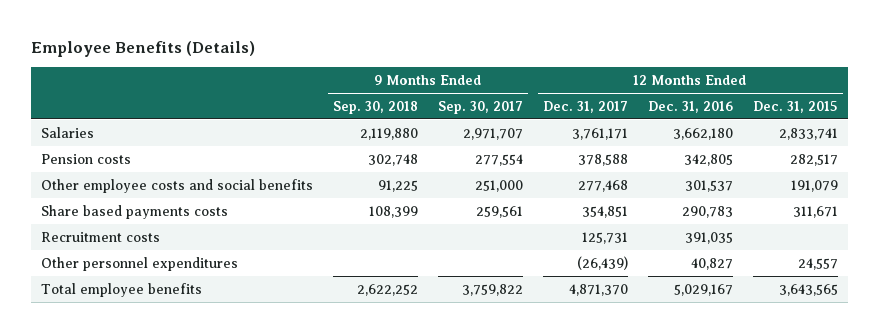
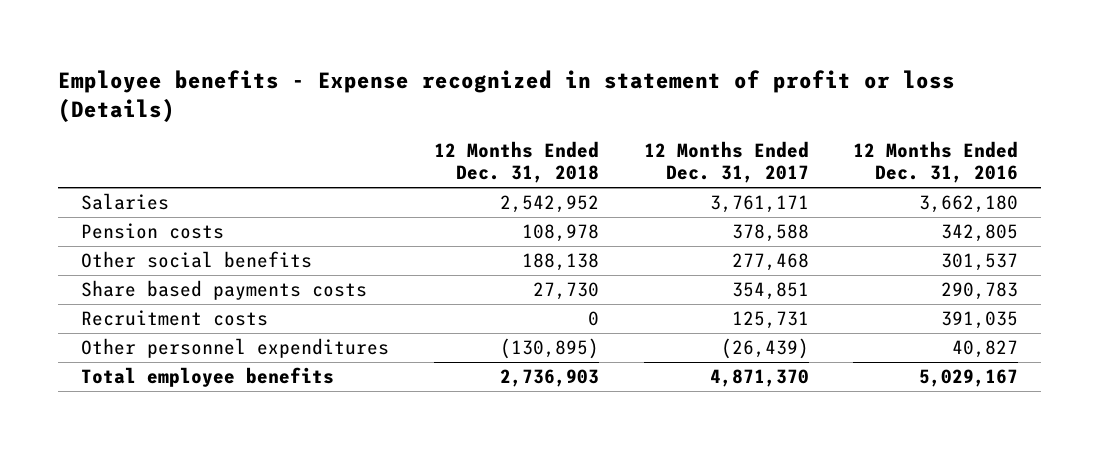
- Employee Benefits (Details)
+ Employee benefits - Expense recognized in statement of profit or loss (Details)
- | 9 Months Ended Sep. 30, 2018 | 9 Months Ended Sep. 30, 2017 | 12 Months Ended Dec. 31, 2017 | 12 Months Ended Dec. 31, 2016 | 12 Months Ended Dec. 31, 2015
+ | 12 Months Ended Dec. 31, 2018 | 12 Months Ended Dec. 31, 2017 | 12 Months Ended Dec. 31, 2016
- Other employee costs and social benefits | 91,225 | 251,000 | 277,468 | 301,537 | 191,079
+ Other social benefits | 188,138 | 277,468 | 301,537

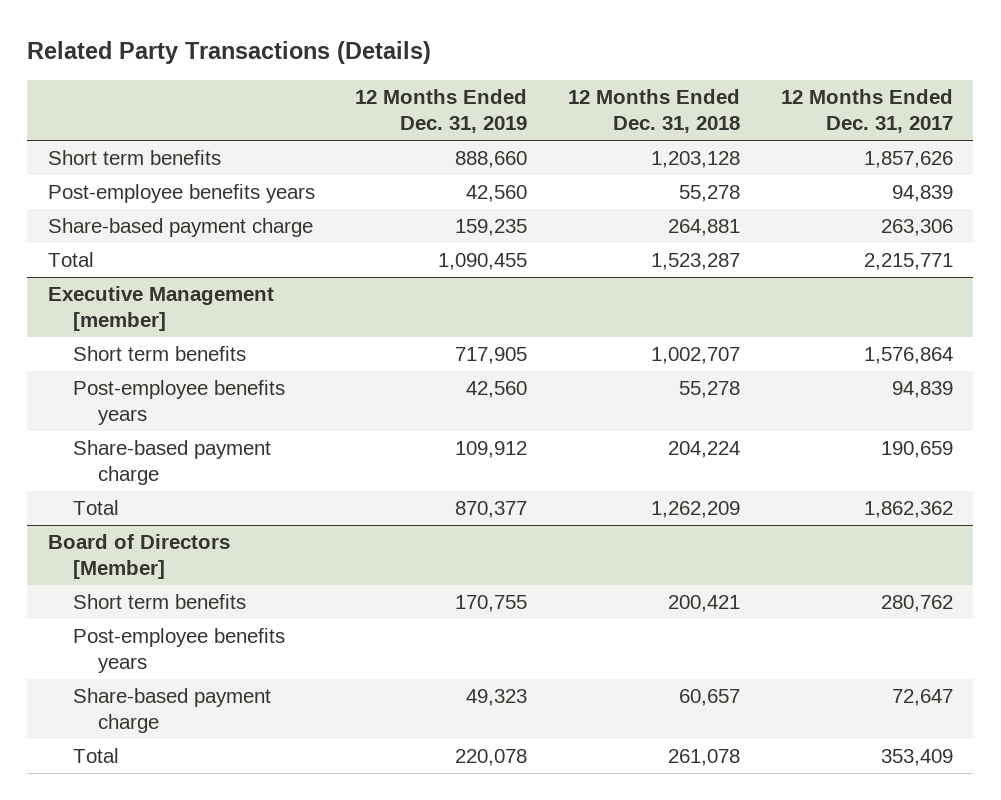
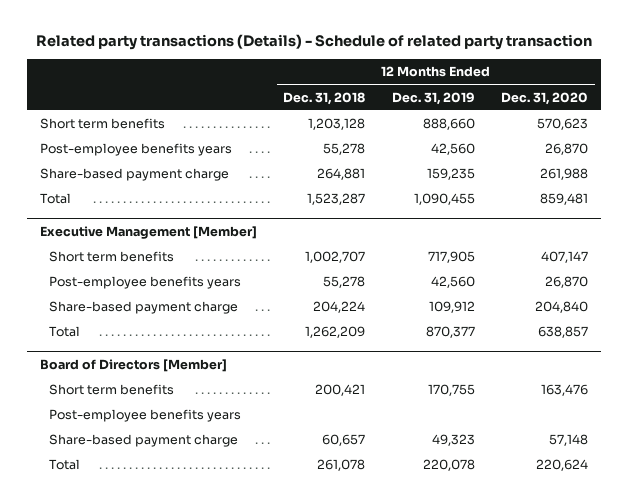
- Related Party Transactions (Details)
+ Related party transactions (Details) - Schedule of related party transaction
- | 12 Months Ended Dec. 31, 2019 | 12 Months Ended Dec. 31, 2018 | 12 Months Ended Dec. 31, 2017
+ | 12 Months Ended Dec. 31, 2018 | 12 Months Ended Dec. 31, 2019 | 12 Months Ended Dec. 31, 2020
- Executive Management [member]
+ Executive Management [Member]

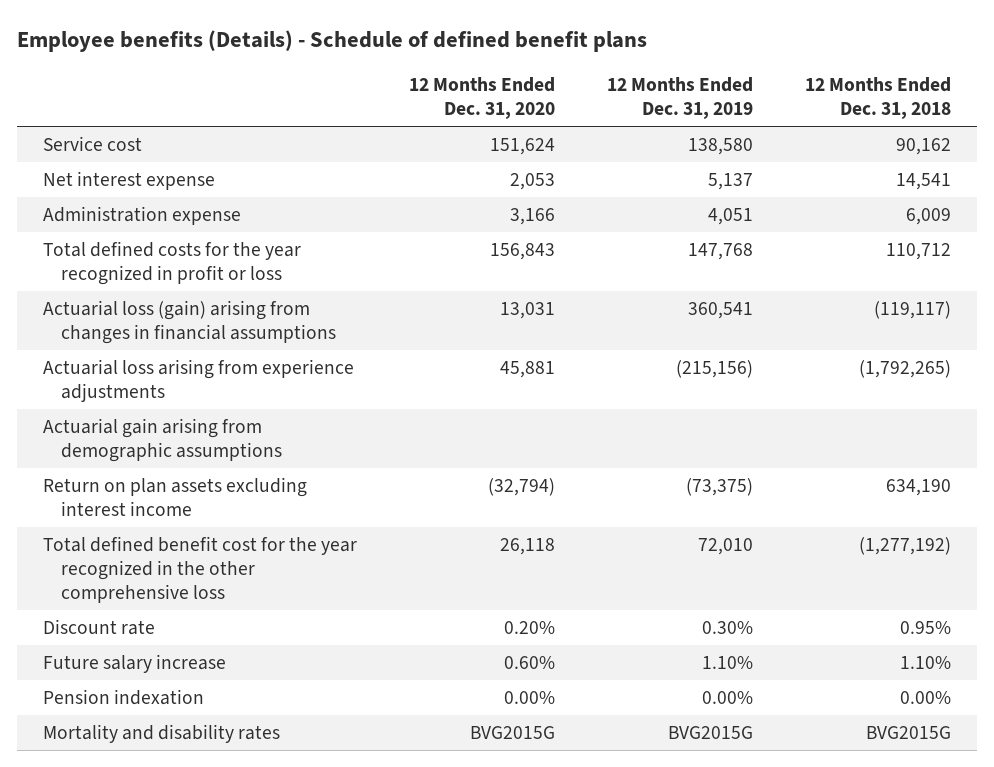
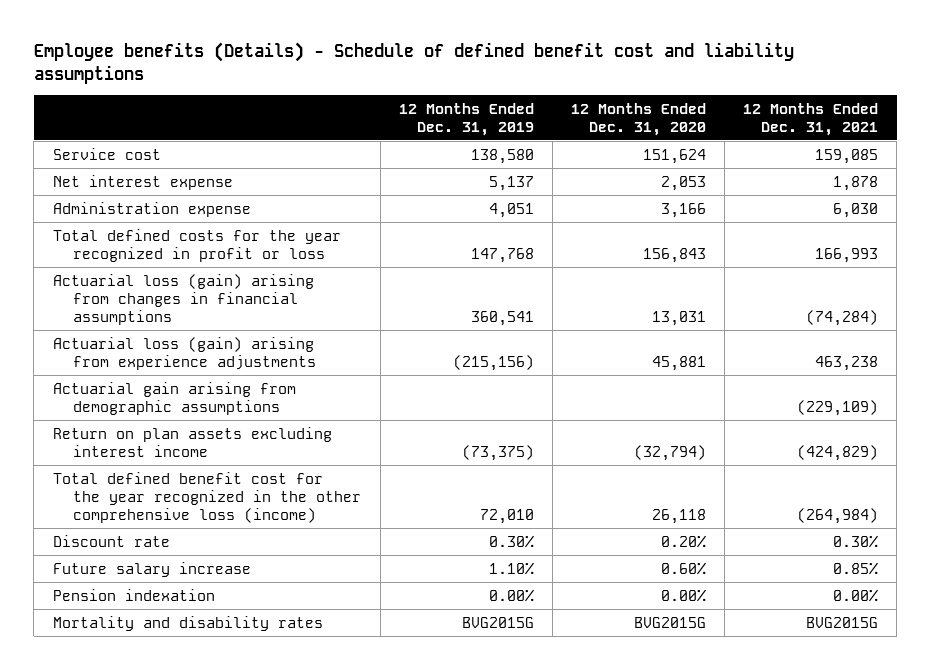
- Employee benefits (Details) - Schedule of defined benefit plans
+ Employee benefits (Details) - Schedule of defined benefit cost and liability assumptions
- | 12 Months Ended Dec. 31, 2020 | 12 Months Ended Dec. 31, 2019 | 12 Months Ended Dec. 31, 2018
+ | 12 Months Ended Dec. 31, 2019 | 12 Months Ended Dec. 31, 2020 | 12 Months Ended Dec. 31, 2021
- Actuarial loss arising from experience adjustments | 45,881 | (215,156) | (1,792,265)
+ Actuarial loss (gain) arising from experience adjustments | (215,156) | 45,881 | 463,238
- Total defined benefit cost for the year recognized in the other comprehensive loss | 26,118 | 72,010 | (1,277,192)
+ Total defined benefit cost for the year recognized in the other comprehensive loss (income) | 72,010 | 26,118 | (264,984)

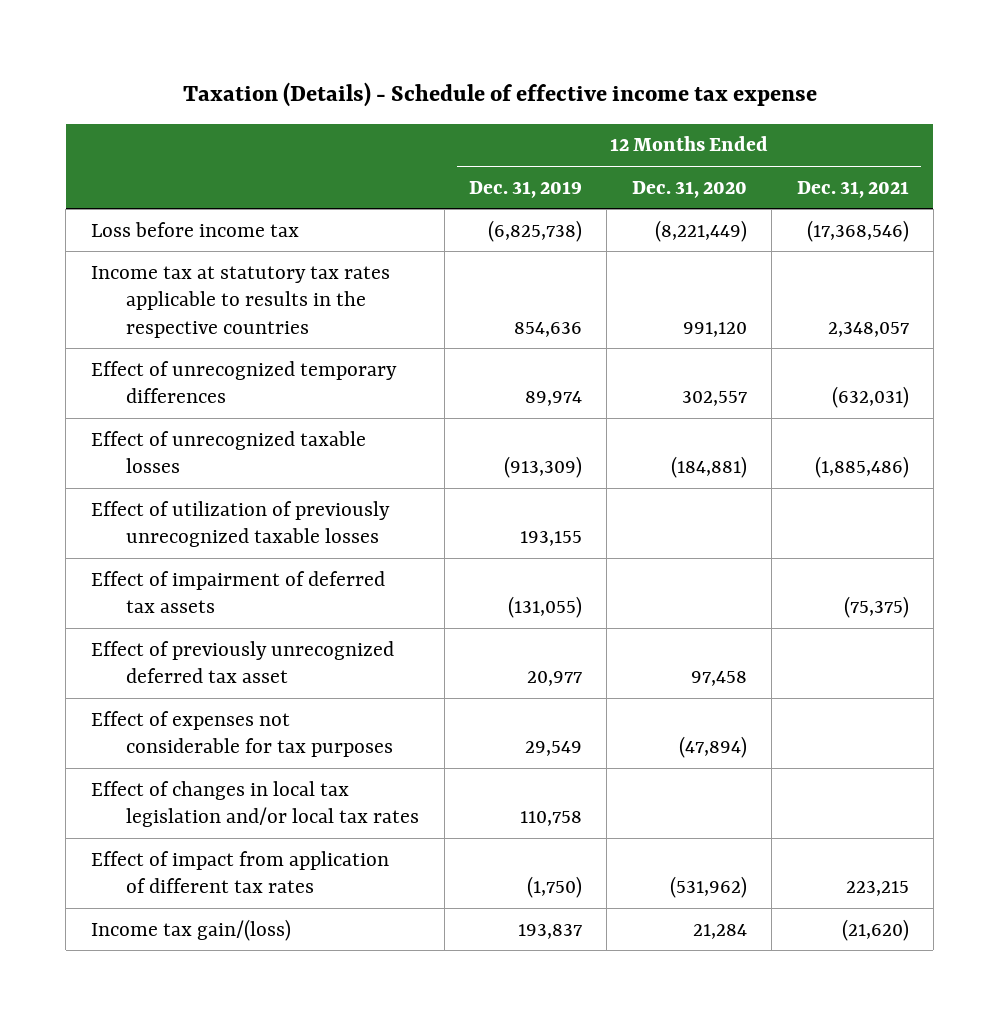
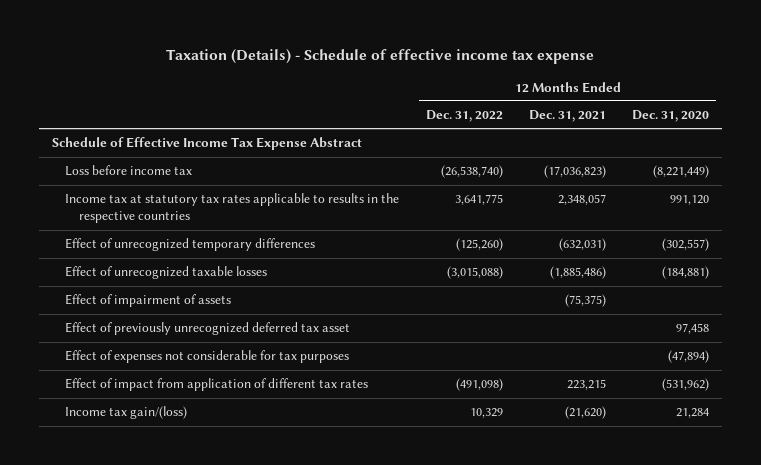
- | 12 Months Ended Dec. 31, 2019 | 12 Months Ended Dec. 31, 2020 | 12 Months Ended Dec. 31, 2021
+ | 12 Months Ended Dec. 31, 2022 | 12 Months Ended Dec. 31, 2021 | 12 Months Ended Dec. 31, 2020
- Loss before income tax | (6,825,738) | (8,221,449) | (17,368,546)
+ Schedule of Effective Income Tax Expense Abstract
+ Loss before income tax | (26,538,740) | (17,036,823) | (8,221,449)
- Effect of unrecognized temporary differences | 89,974 | 302,557 | (632,031)
+ Effect of unrecognized temporary differences | (125,260) | (632,031) | (302,557)
- Effect of utilization of previously unrecognized taxable losses | 193,155 | |
- Effect of impairment of deferred tax assets | (131,055) | | (75,375)
+ Effect of impairment of assets | | (75,375) |
- Effect of changes in local tax legislation and/or local tax rates | 110,758 | |

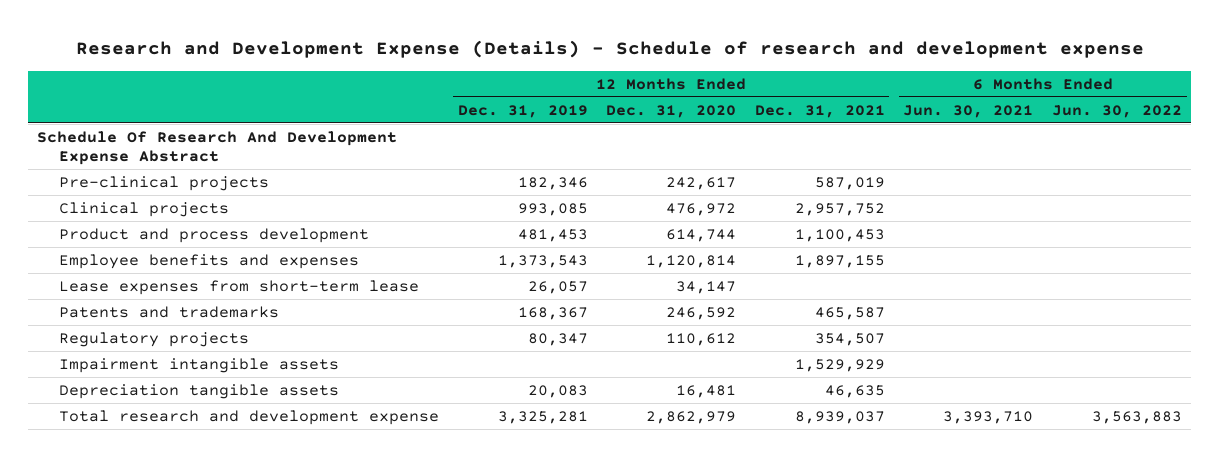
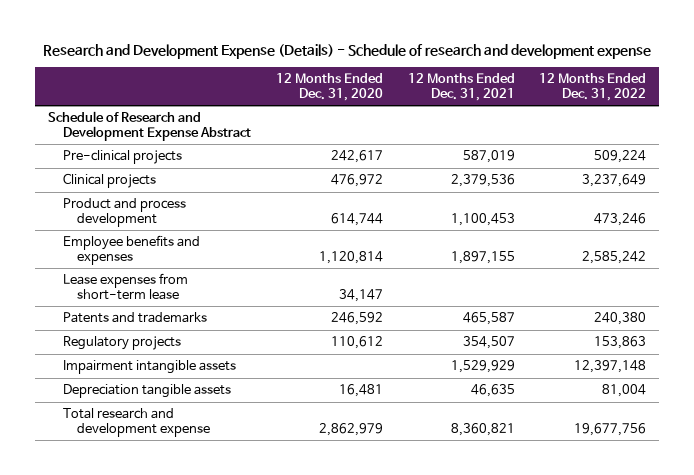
- | 12 Months Ended Dec. 31, 2019 | 12 Months Ended Dec. 31, 2020 | 12 Months Ended Dec. 31, 2021 | 6 Months Ended Jun. 30, 2021 | 6 Months Ended Jun. 30, 2022
+ | 12 Months Ended Dec. 31, 2020 | 12 Months Ended Dec. 31, 2021 | 12 Months Ended Dec. 31, 2022
- Schedule Of Research And Development Expense Abstract
+ Schedule of Research and Development Expense Abstract
- Clinical projects | 993,085 | 476,972 | 2,957,752 | |
+ Clinical projects | 476,972 | 2,379,536 | 3,237,649
- Total research and development expense | 3,325,281 | 2,862,979 | 8,939,037 | 3,393,710 | 3,563,883
+ Total research and development expense | 2,862,979 | 8,360,821 | 19,677,756

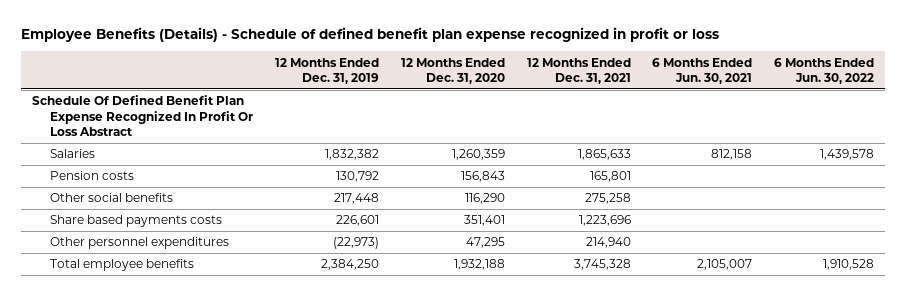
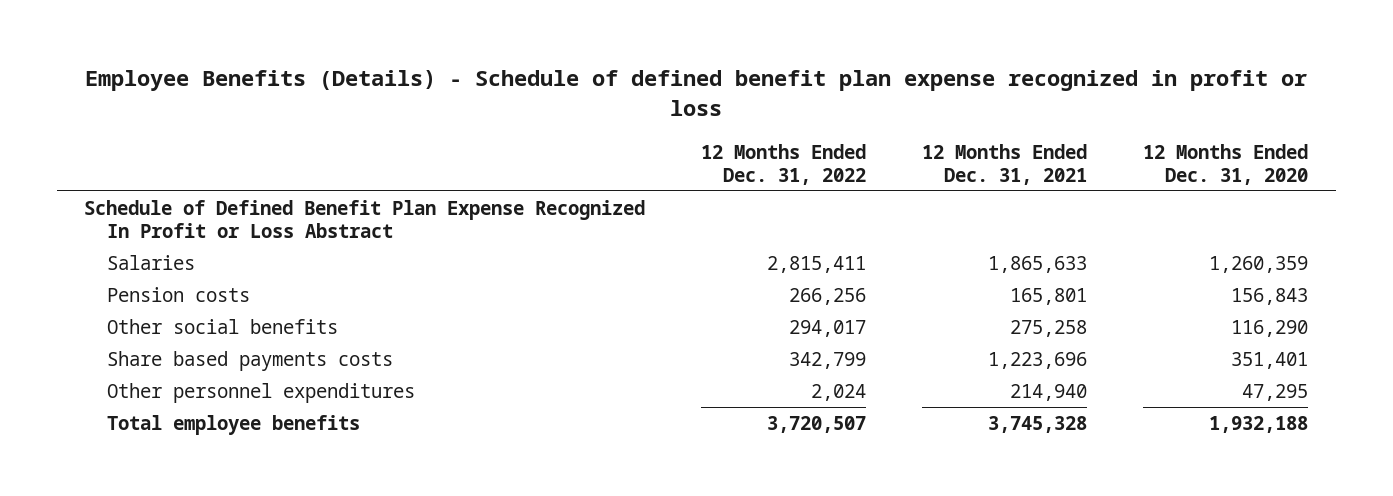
- | 12 Months Ended Dec. 31, 2019 | 12 Months Ended Dec. 31, 2020 | 12 Months Ended Dec. 31, 2021 | 6 Months Ended Jun. 30, 2021 | 6 Months Ended Jun. 30, 2022
+ | 12 Months Ended Dec. 31, 2022 | 12 Months Ended Dec. 31, 2021 | 12 Months Ended Dec. 31, 2020
- Schedule Of Defined Benefit Plan Expense Recognized In Profit Or Loss Abstract
+ Schedule of Defined Benefit Plan Expense Recognized In Profit or Loss Abstract

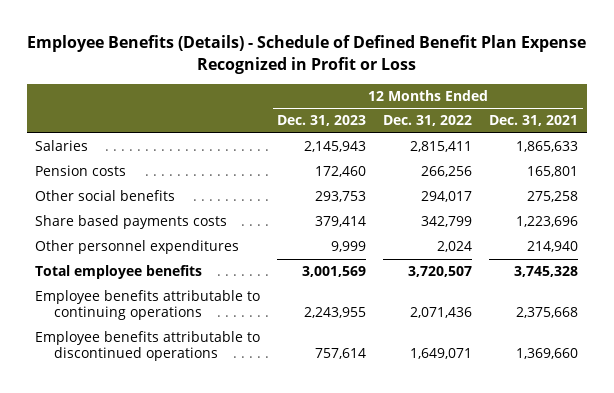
- Employee Benefits (Details) - Schedule of defined benefit plan expense recognized in profit or loss
+ Employee Benefits (Details) - Schedule of Defined Benefit Plan Expense Recognized in Profit or Loss
- | 12 Months Ended Dec. 31, 2022 | 12 Months Ended Dec. 31, 2021 | 12 Months Ended Dec. 31, 2020
+ | 12 Months Ended Dec. 31, 2023 | 12 Months Ended Dec. 31, 2022 | 12 Months Ended Dec. 31, 2021
- Schedule of Defined Benefit Plan Expense Recognized In Profit or Loss Abstract
+ Employee benefits attributable to continuing operations | 2,243,955 | 2,071,436 | 2,375,668
+ Employee benefits attributable to discontinued operations | 757,614 | 1,649,071 | 1,369,660

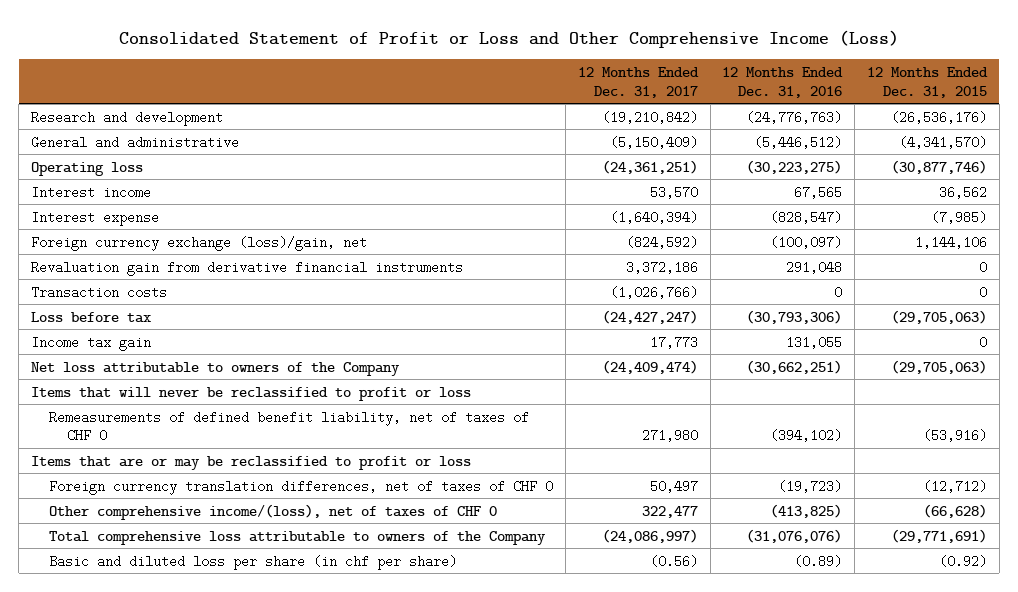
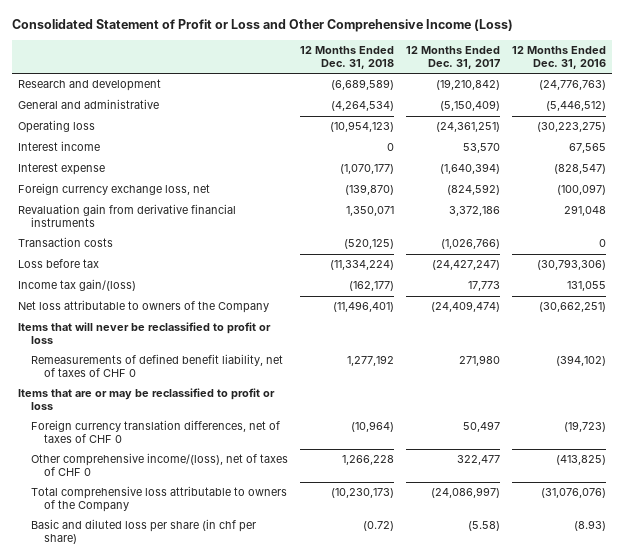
- | 12 Months Ended Dec. 31, 2017 | 12 Months Ended Dec. 31, 2016 | 12 Months Ended Dec. 31, 2015
+ | 12 Months Ended Dec. 31, 2018 | 12 Months Ended Dec. 31, 2017 | 12 Months Ended Dec. 31, 2016
- Foreign currency exchange (loss)/gain, net | (824,592) | (100,097) | 1,144,106
+ Foreign currency exchange loss, net | (139,870) | (824,592) | (100,097)
- Income tax gain | 17,773 | 131,055 | 0
+ Income tax gain/(loss) | (162,177) | 17,773 | 131,055
- Basic and diluted loss per share (in chf per share) | (0.56) | (0.89) | (0.92)
+ Basic and diluted loss per share (in chf per share) | (0.72) | (5.58) | (8.93)

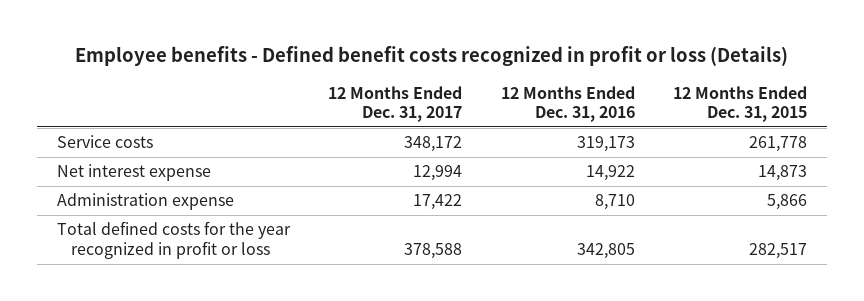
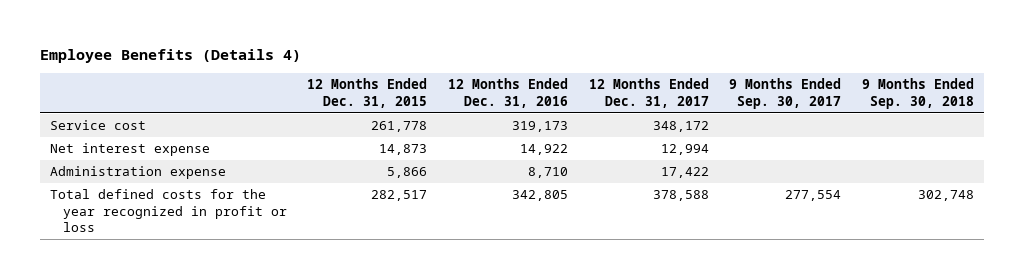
- Employee benefits - Defined benefit costs recognized in profit or loss (Details)
+ Employee Benefits (Details 4)
- | 12 Months Ended Dec. 31, 2017 | 12 Months Ended Dec. 31, 2016 | 12 Months Ended Dec. 31, 2015
+ | 12 Months Ended Dec. 31, 2015 | 12 Months Ended Dec. 31, 2016 | 12 Months Ended Dec. 31, 2017 | 9 Months Ended Sep. 30, 2017 | 9 Months Ended Sep. 30, 2018
- Service costs | 348,172 | 319,173 | 261,778
+ Service cost | 261,778 | 319,173 | 348,172 | |

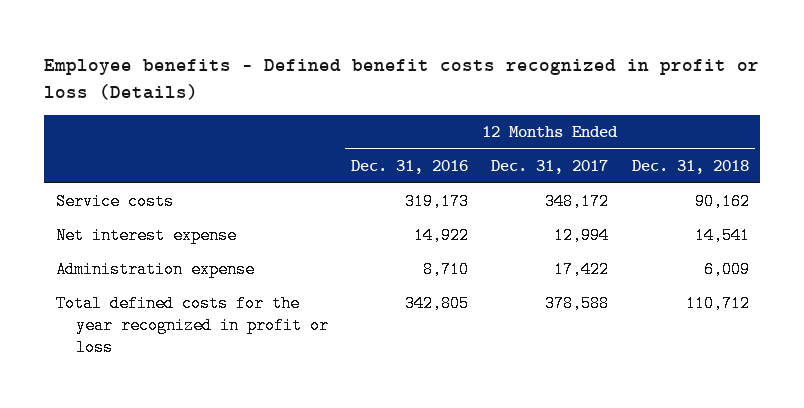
- Employee Benefits (Details 4)
+ Employee benefits - Defined benefit costs recognized in profit or loss (Details)
- | 12 Months Ended Dec. 31, 2015 | 12 Months Ended Dec. 31, 2016 | 12 Months Ended Dec. 31, 2017 | 9 Months Ended Sep. 30, 2017 | 9 Months Ended Sep. 30, 2018
+ | 12 Months Ended Dec. 31, 2016 | 12 Months Ended Dec. 31, 2017 | 12 Months Ended Dec. 31, 2018
- Service cost | 261,778 | 319,173 | 348,172 | |
+ Service costs | 319,173 | 348,172 | 90,162

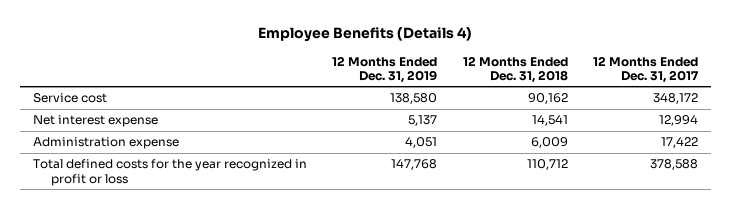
- Employee benefits - Defined benefit costs recognized in profit or loss (Details)
+ Employee Benefits (Details 4)
- | 12 Months Ended Dec. 31, 2016 | 12 Months Ended Dec. 31, 2017 | 12 Months Ended Dec. 31, 2018
+ | 12 Months Ended Dec. 31, 2019 | 12 Months Ended Dec. 31, 2018 | 12 Months Ended Dec. 31, 2017
- Service costs | 319,173 | 348,172 | 90,162
+ Service cost | 138,580 | 90,162 | 348,172

